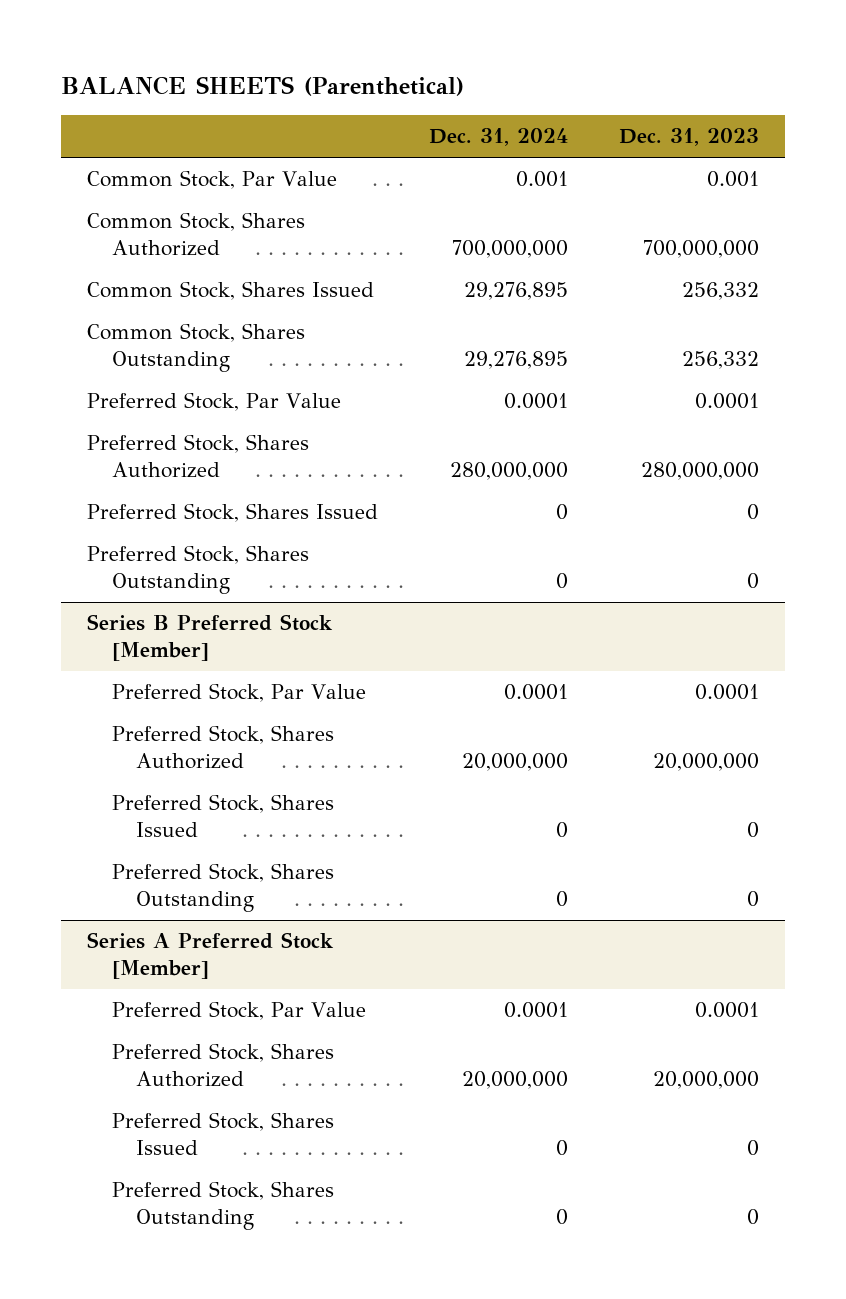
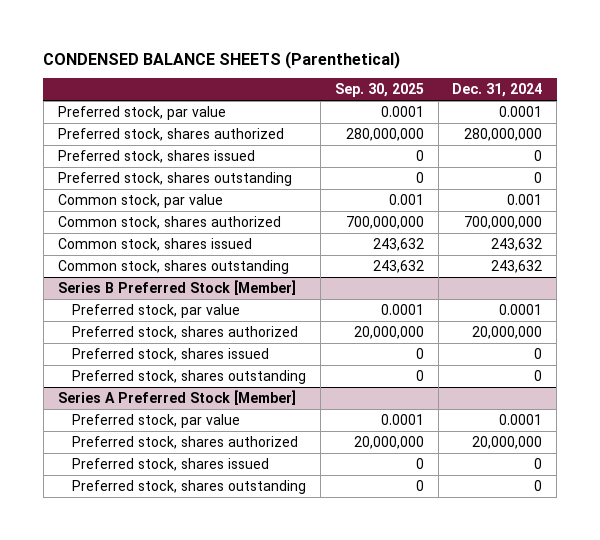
- BALANCE SHEETS (Parenthetical)
+ CONDENSED BALANCE SHEETS (Parenthetical)
- | Dec. 31, 2024 | Dec. 31, 2023
+ | Sep. 30, 2025 | Dec. 31, 2024
- Common Stock, Par Value | 0.001 | 0.001
- Common Stock, Shares Authorized | 700,000,000 | 700,000,000
- Common Stock, Shares Issued | 29,276,895 | 256,332
- Common Stock, Shares Outstanding | 29,276,895 | 256,332
- Preferred Stock, Par Value | 0.0001 | 0.0001
- Preferred Stock, Shares Authorized | 280,000,000 | 280,000,000
- Preferred Stock, Shares Issued | 0 | 0
- Preferred Stock, Shares Outstanding | 0 | 0
+ Preferred stock, par value | 0.0001 | 0.0001
+ Preferred stock, shares authorized | 280,000,000 | 280,000,000
+ Preferred stock, shares issued | 0 | 0
+ Preferred stock, shares outstanding | 0 | 0
+ Common stock, par value | 0.001 | 0.001
+ Common stock, shares authorized | 700,000,000 | 700,000,000
+ Common stock, shares issued | 243,632 | 243,632
+ Common stock, shares outstanding | 243,632 | 243,632
@ Series B Preferred Stock [Member]
- Preferred Stock, Par Value | 0.0001 | 0.0001
- Preferred Stock, Shares Authorized | 20,000,000 | 20,000,000
- Preferred Stock, Shares Issued | 0 | 0
- Preferred Stock, Shares Outstanding | 0 | 0
+ Preferred stock, par value | 0.0001 | 0.0001
+ Preferred stock, shares authorized | 20,000,000 | 20,000,000
+ Preferred stock, shares issued | 0 | 0
+ Preferred stock, shares outstanding | 0 | 0
@ Series A Preferred Stock [Member]
- Preferred Stock, Par Value | 0.0001 | 0.0001
- Preferred Stock, Shares Authorized | 20,000,000 | 20,000,000
- Preferred Stock, Shares Issued | 0 | 0
- Preferred Stock, Shares Outstanding | 0 | 0
+ Preferred stock, par value | 0.0001 | 0.0001
+ Preferred stock, shares authorized | 20,000,000 | 20,000,000
+ Preferred stock, shares issued | 0 | 0
+ Preferred stock, shares outstanding | 0 | 0

